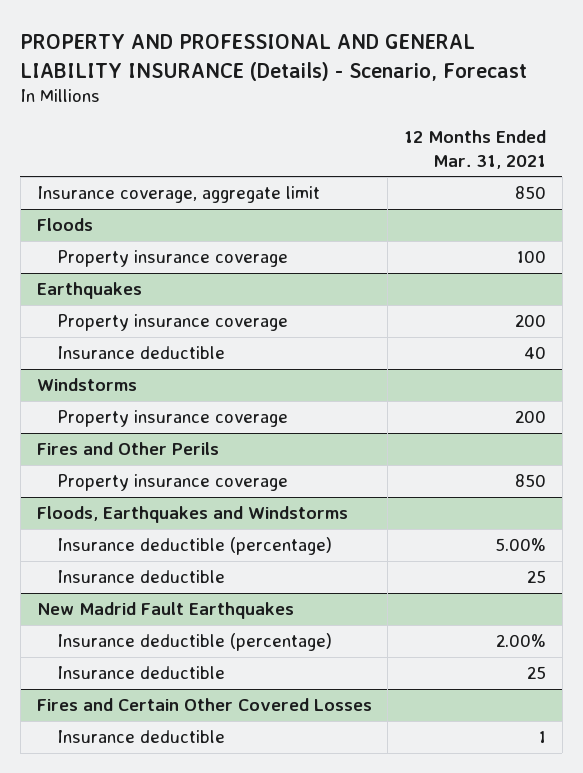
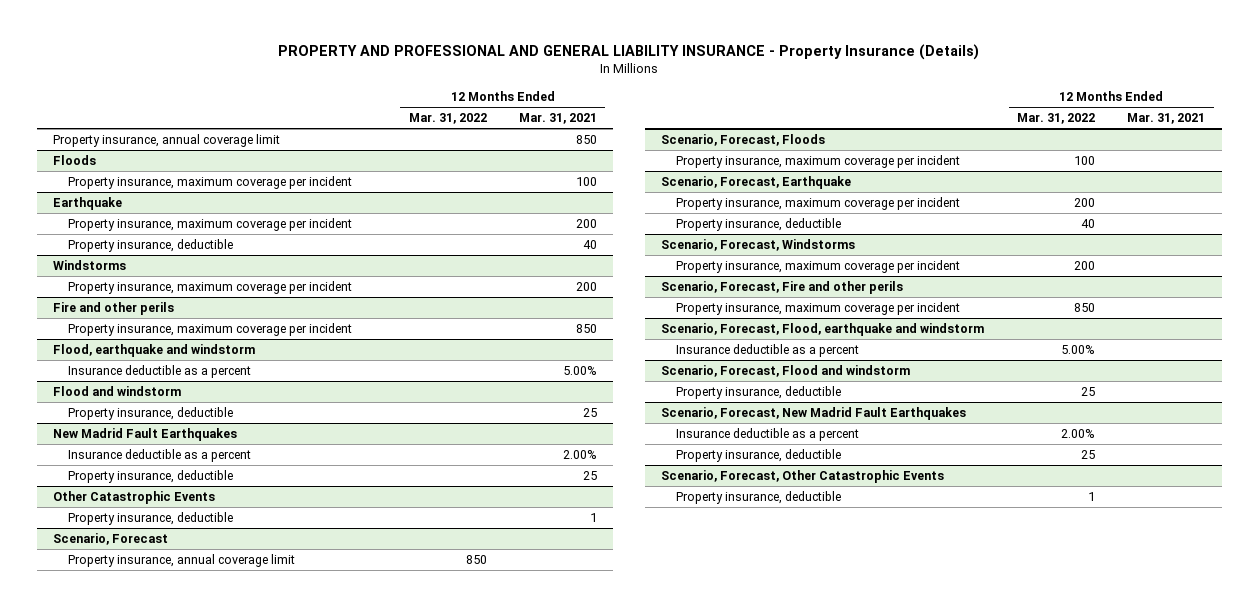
- PROPERTY AND PROFESSIONAL AND GENERAL LIABILITY INSURANCE (Details) - Scenario, Forecast
+ PROPERTY AND PROFESSIONAL AND GENERAL LIABILITY INSURANCE - Property Insurance (Details)
- | 12 Months Ended Mar. 31, 2021
+ | 12 Months Ended Mar. 31, 2022 | 12 Months Ended Mar. 31, 2021
- Insurance coverage, aggregate limit | 850
+ Property insurance, annual coverage limit | | 850
@ Floods
- Property insurance coverage | 100
- Earthquakes
- Property insurance coverage | 200
- Insurance deductible | 40
@ Floods
+ Property insurance, maximum coverage per incident | | 100
+ Earthquake
+ Property insurance, maximum coverage per incident | | 200
+ Property insurance, deductible | | 40
@ Windstorms
- Property insurance coverage | 200
- Fires and Other Perils
- Property insurance coverage | 850
- Floods, Earthquakes and Windstorms
- Insurance deductible (percentage) | 5.00%
- Insurance deductible | 25
@ Windstorms
+ Property insurance, maximum coverage per incident | | 200
+ Fire and other perils
+ Property insurance, maximum coverage per incident | | 850
+ Flood, earthquake and windstorm
+ Insurance deductible as a percent | | 5.00%
+ Flood and windstorm
+ Property insurance, deductible | | 25
@ New Madrid Fault Earthquakes
- Insurance deductible (percentage) | 2.00%
- Insurance deductible | 25
- Fires and Certain Other Covered Losses
- Insurance deductible | 1
@ New Madrid Fault Earthquakes
+ Insurance deductible as a percent | | 2.00%
+ Property insurance, deductible | | 25
+ Other Catastrophic Events
+ Property insurance, deductible | | 1
+ Scenario, Forecast
+ Property insurance, annual coverage limit | 850 |
+ Scenario, Forecast, Floods
+ Property insurance, maximum coverage per incident | 100 |
+ Scenario, Forecast, Earthquake
+ Property insurance, maximum coverage per incident | 200 |
+ Property insurance, deductible | 40 |
+ Scenario, Forecast, Windstorms
+ Property insurance, maximum coverage per incident | 200 |
+ Scenario, Forecast, Fire and other perils
+ Property insurance, maximum coverage per incident | 850 |
+ Scenario, Forecast, Flood, earthquake and windstorm
+ Insurance deductible as a percent | 5.00% |
+ Scenario, Forecast, Flood and windstorm
+ Property insurance, deductible | 25 |
+ Scenario, Forecast, New Madrid Fault Earthquakes
+ Insurance deductible as a percent | 2.00% |
+ Property insurance, deductible | 25 |
+ Scenario, Forecast, Other Catastrophic Events
+ Property insurance, deductible | 1 |

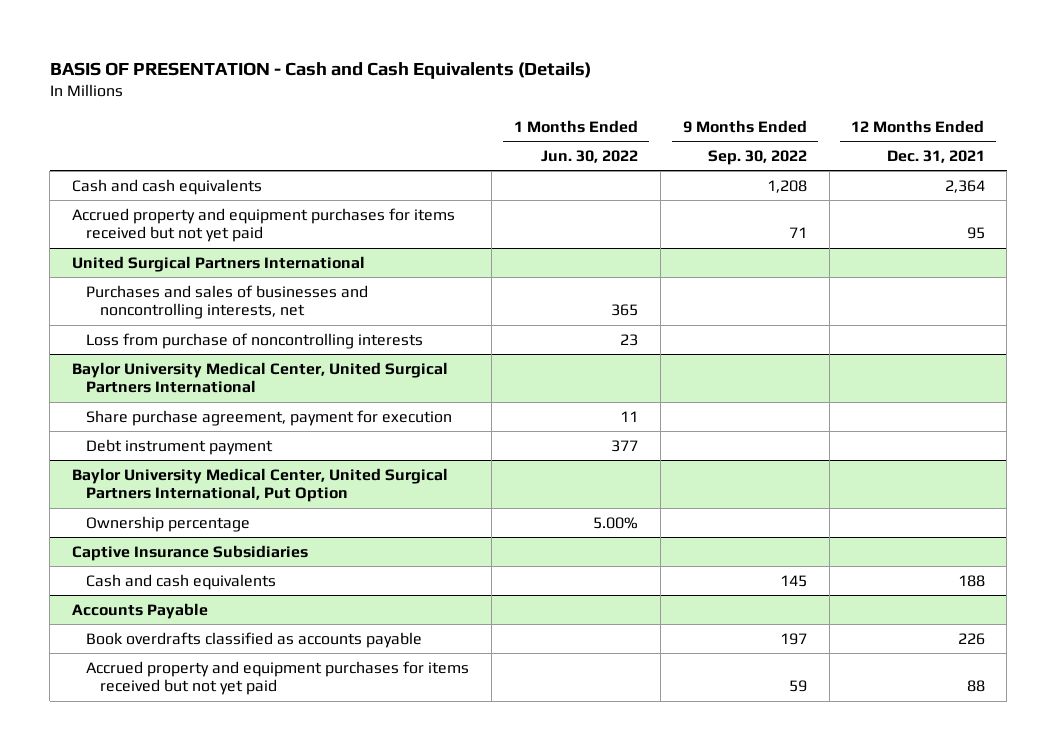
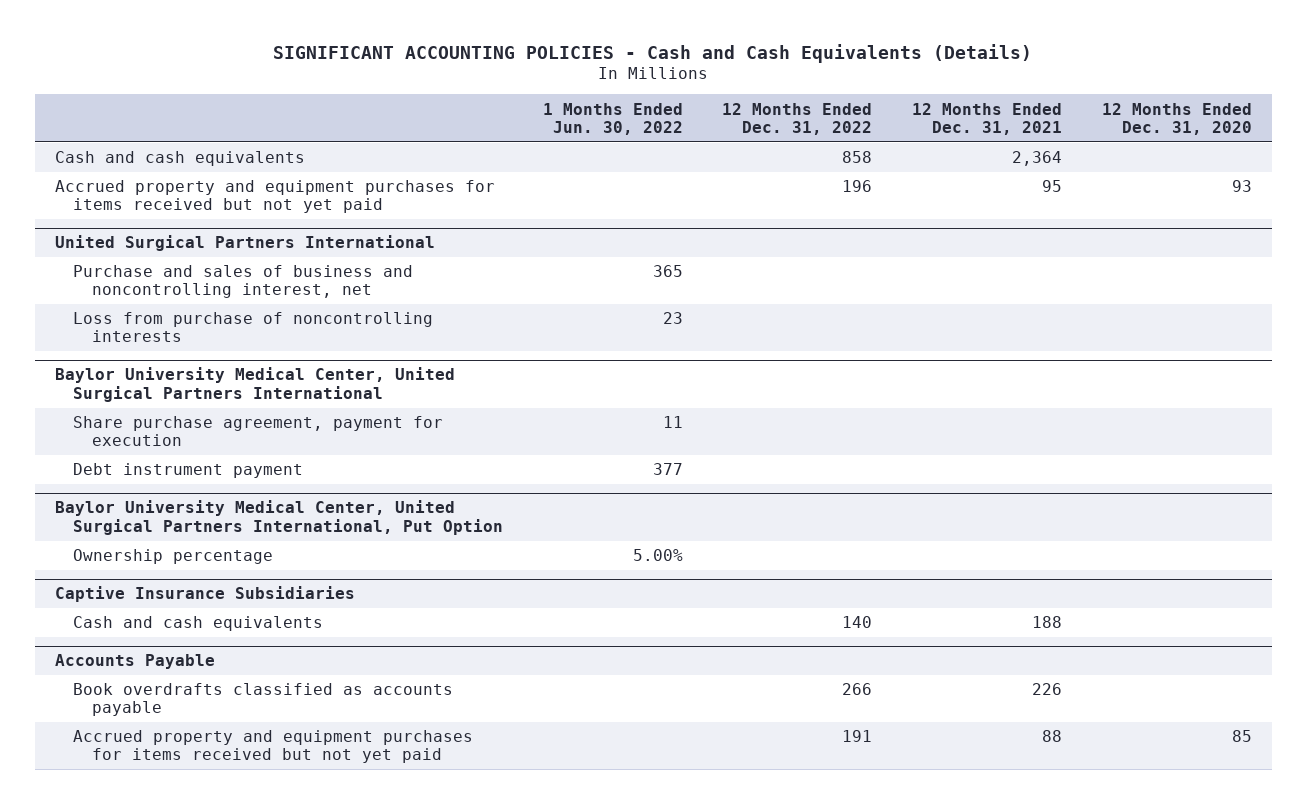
- BASIS OF PRESENTATION - Cash and Cash Equivalents (Details)
+ SIGNIFICANT ACCOUNTING POLICIES - Cash and Cash Equivalents (Details)
- | 1 Months Ended Jun. 30, 2022 | 9 Months Ended Sep. 30, 2022 | 12 Months Ended Dec. 31, 2021
+ | 1 Months Ended Jun. 30, 2022 | 12 Months Ended Dec. 31, 2022 | 12 Months Ended Dec. 31, 2021 | 12 Months Ended Dec. 31, 2020
@ United Surgical Partners International
- Purchases and sales of businesses and noncontrolling interests, net | 365 | |
+ Purchase and sales of business and noncontrolling interest, net | 365 | | |

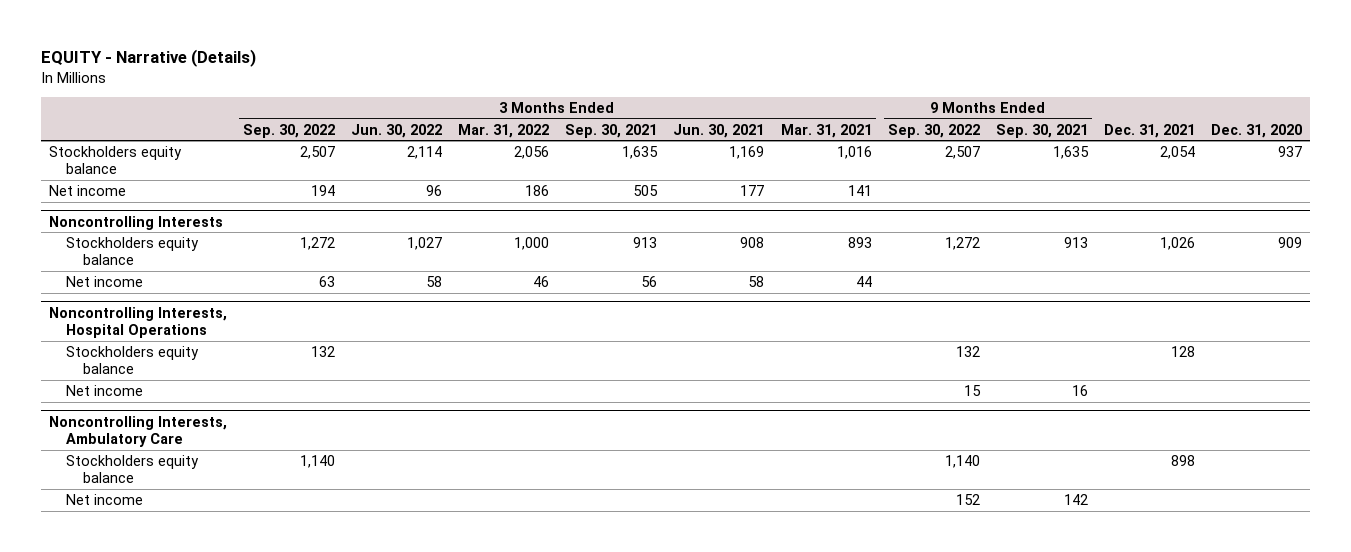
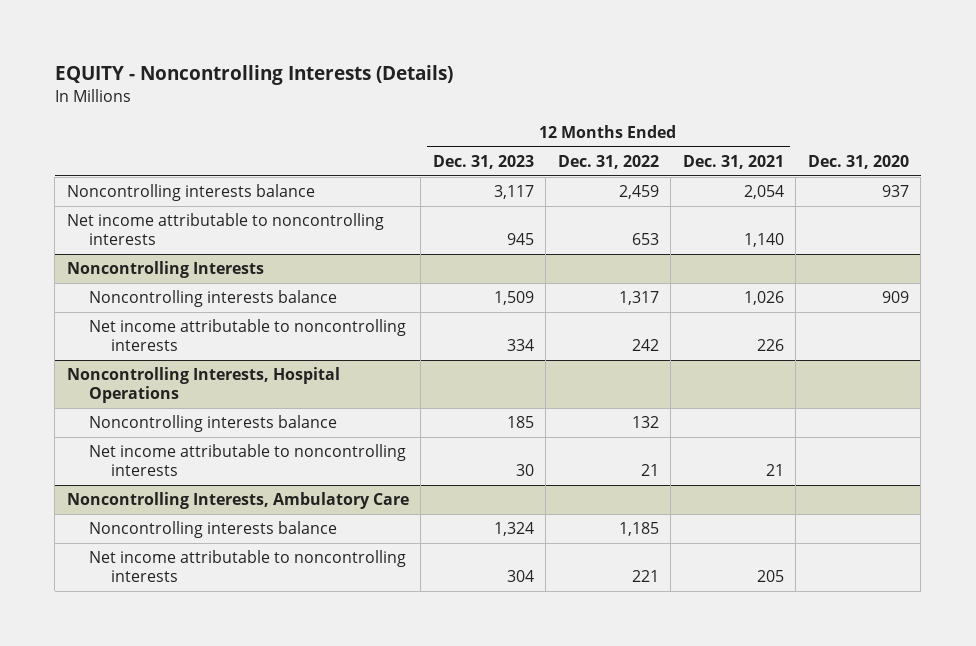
- EQUITY - Narrative (Details)
+ EQUITY - Noncontrolling Interests (Details)
- | 3 Months Ended Sep. 30, 2022 | 3 Months Ended Jun. 30, 2022 | 3 Months Ended Mar. 31, 2022 | 3 Months Ended Sep. 30, 2021 | 3 Months Ended Jun. 30, 2021 | 3 Months Ended Mar. 31, 2021 | 9 Months Ended Sep. 30, 2022 | 9 Months Ended Sep. 30, 2021 | Dec. 31, 2021 | Dec. 31, 2020
+ | 12 Months Ended Dec. 31, 2023 | 12 Months Ended Dec. 31, 2022 | 12 Months Ended Dec. 31, 2021 | Dec. 31, 2020
- Stockholders equity balance | 2,507 | 2,114 | 2,056 | 1,635 | 1,169 | 1,016 | 2,507 | 1,635 | 2,054 | 937
- Net income | 194 | 96 | 186 | 505 | 177 | 141 | | | |
+ Noncontrolling interests balance | 3,117 | 2,459 | 2,054 | 937
+ Net income attributable to noncontrolling interests | 945 | 653 | 1,140 |
@ Noncontrolling Interests
- Stockholders equity balance | 1,272 | 1,027 | 1,000 | 913 | 908 | 893 | 1,272 | 913 | 1,026 | 909
- Net income | 63 | 58 | 46 | 56 | 58 | 44 | | | |
+ Noncontrolling interests balance | 1,509 | 1,317 | 1,026 | 909
+ Net income attributable to noncontrolling interests | 334 | 242 | 226 |
@ Noncontrolling Interests, Hospital Operations
- Stockholders equity balance | 132 | | | | | | 132 | | 128 |
- Net income | | | | | | | 15 | 16 | |
+ Noncontrolling interests balance | 185 | 132 | |
+ Net income attributable to noncontrolling interests | 30 | 21 | 21 |
@ Noncontrolling Interests, Ambulatory Care
- Stockholders equity balance | 1,140 | | | | | | 1,140 | | 898 |
- Net income | | | | | | | 152 | 142 | |
+ Noncontrolling interests balance | 1,324 | 1,185 | |
+ Net income attributable to noncontrolling interests | 304 | 221 | 205 |

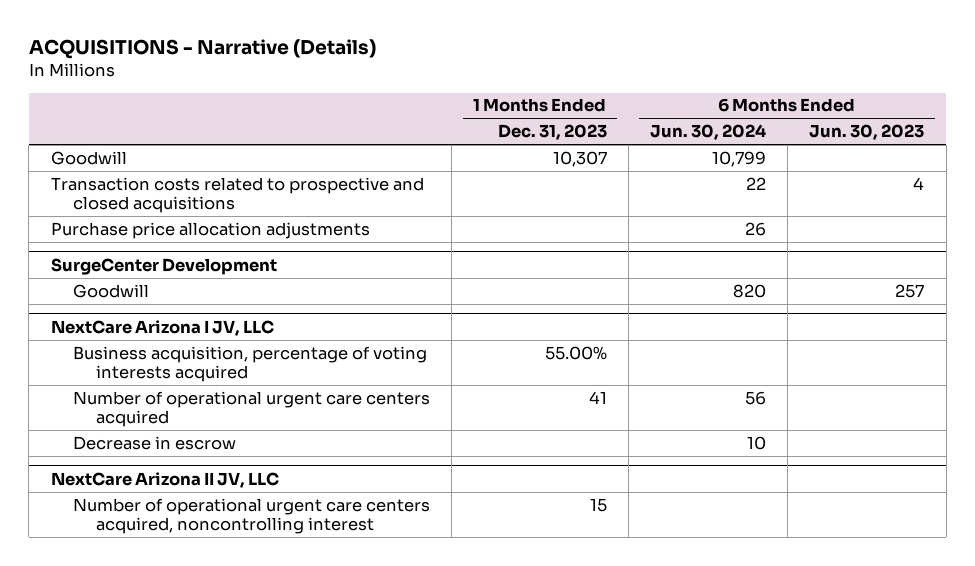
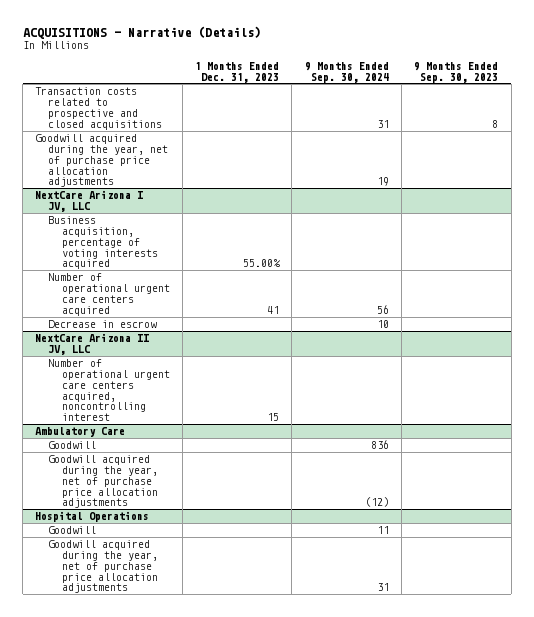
- | 1 Months Ended Dec. 31, 2023 | 6 Months Ended Jun. 30, 2024 | 6 Months Ended Jun. 30, 2023
+ | 1 Months Ended Dec. 31, 2023 | 9 Months Ended Sep. 30, 2024 | 9 Months Ended Sep. 30, 2023
- Goodwill | 10,307 | 10,799 |
- Purchase price allocation adjustments | | 26 |
- SurgeCenter Development
- Goodwill | | 820 | 257
+ Goodwill acquired during the year, net of purchase price allocation adjustments | | 19 |
+ Ambulatory Care
+ Goodwill | | 836 |
+ Goodwill acquired during the year, net of purchase price allocation adjustments | | (12) |
+ Hospital Operations
+ Goodwill | | 11 |
+ Goodwill acquired during the year, net of purchase price allocation adjustments | | 31 |

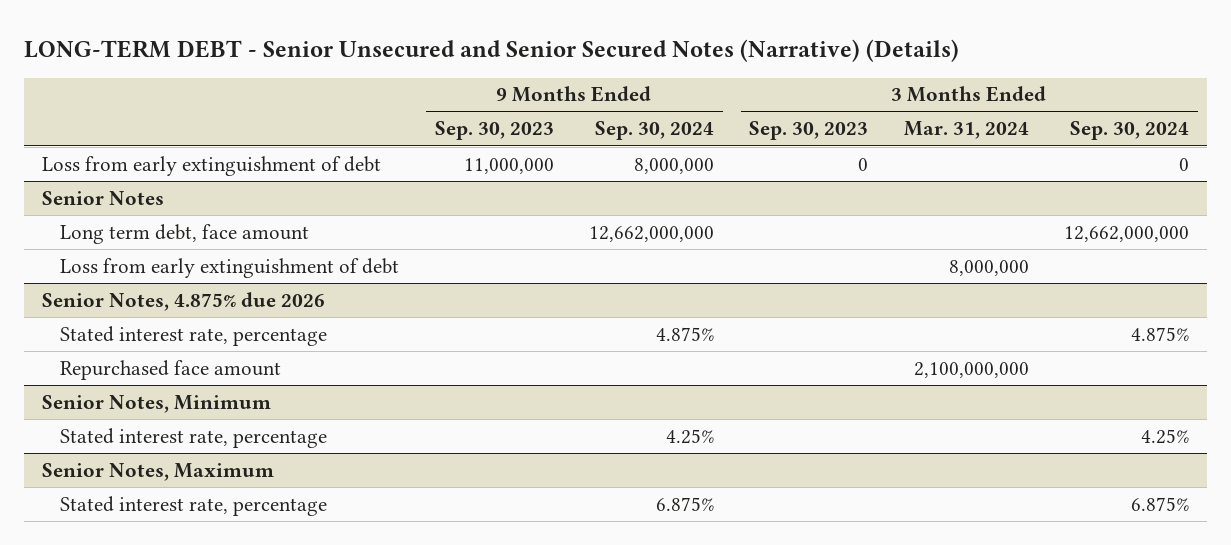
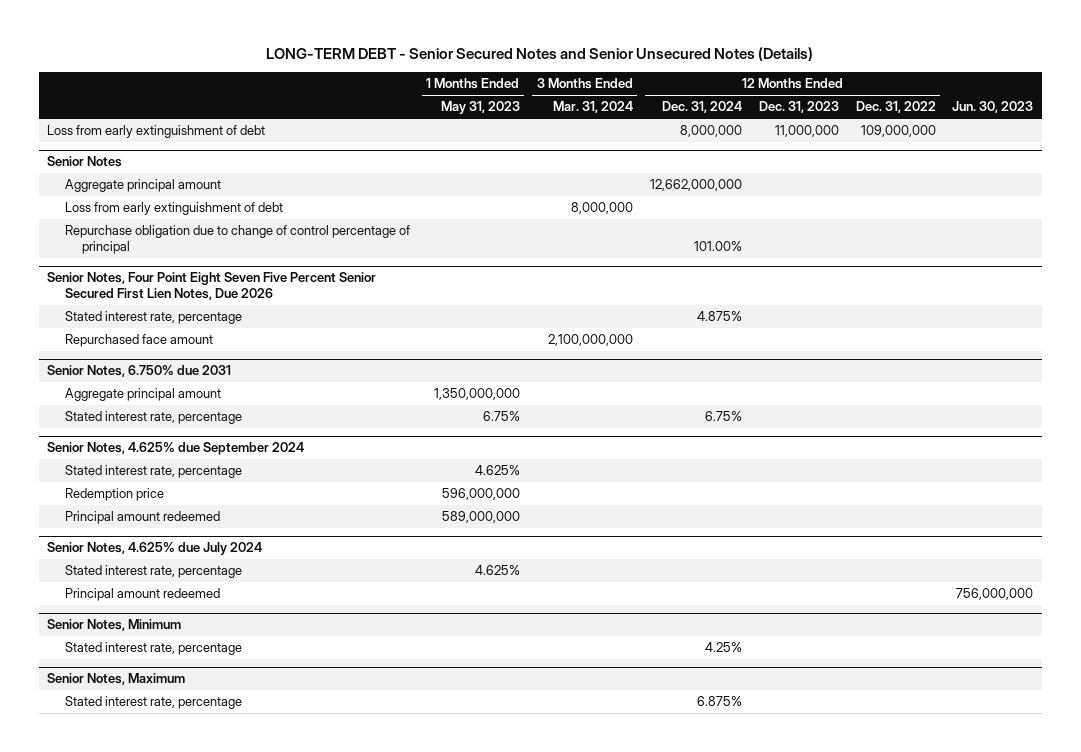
- LONG-TERM DEBT - Senior Unsecured and Senior Secured Notes (Narrative) (Details)
+ LONG-TERM DEBT - Senior Secured Notes and Senior Unsecured Notes (Details)
- | 9 Months Ended Sep. 30, 2023 | 9 Months Ended Sep. 30, 2024 | 3 Months Ended Sep. 30, 2023 | 3 Months Ended Mar. 31, 2024 | 3 Months Ended Sep. 30, 2024
+ | 1 Months Ended May 31, 2023 | 3 Months Ended Mar. 31, 2024 | 12 Months Ended Dec. 31, 2024 | 12 Months Ended Dec. 31, 2023 | 12 Months Ended Dec. 31, 2022 | Jun. 30, 2023
@ Senior Notes
- Long term debt, face amount | | 12,662,000,000 | | | 12,662,000,000
+ Aggregate principal amount | | | 12,662,000,000 | | |
- Senior Notes, 4.875% due 2026
@ Senior Notes
+ Repurchase obligation due to change of control percentage of principal | | | 101.00% | | |
+ Senior Notes, Four Point Eight Seven Five Percent Senior Secured First Lien Notes, Due 2026
+ Senior Notes, 6.750% due 2031
+ Aggregate principal amount | 1,350,000,000 | | | | |
+ Stated interest rate, percentage | 6.75% | | 6.75% | | |
+ Senior Notes, 4.625% due September 2024
+ Stated interest rate, percentage | 4.625% | | | | |
+ Redemption price | 596,000,000 | | | | |
+ Principal amount redeemed | 589,000,000 | | | | |
+ Senior Notes, 4.625% due July 2024
+ Stated interest rate, percentage | 4.625% | | | | |
+ Principal amount redeemed | | | | | | 756,000,000

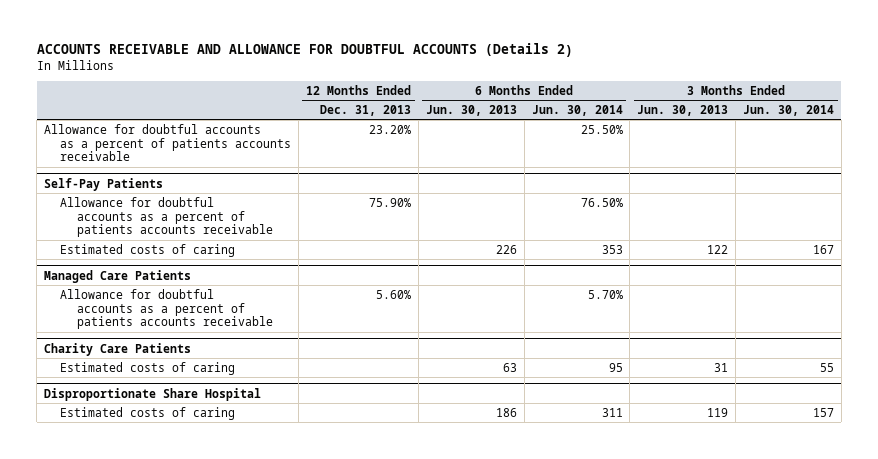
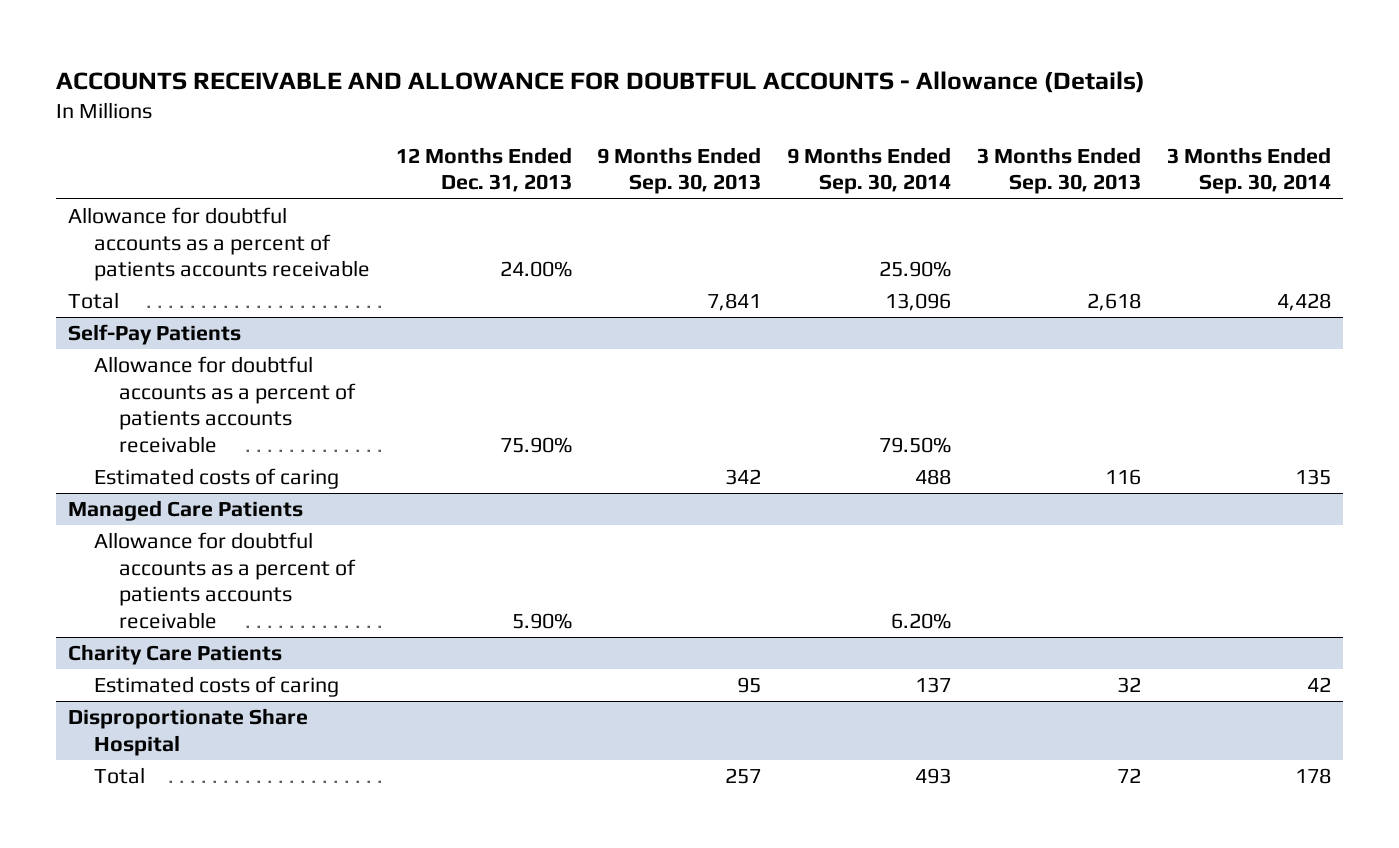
- ACCOUNTS RECEIVABLE AND ALLOWANCE FOR DOUBTFUL ACCOUNTS (Details 2)
+ ACCOUNTS RECEIVABLE AND ALLOWANCE FOR DOUBTFUL ACCOUNTS - Allowance (Details)
- | 12 Months Ended Dec. 31, 2013 | 6 Months Ended Jun. 30, 2013 | 6 Months Ended Jun. 30, 2014 | 3 Months Ended Jun. 30, 2013 | 3 Months Ended Jun. 30, 2014
+ | 12 Months Ended Dec. 31, 2013 | 9 Months Ended Sep. 30, 2013 | 9 Months Ended Sep. 30, 2014 | 3 Months Ended Sep. 30, 2013 | 3 Months Ended Sep. 30, 2014
- Allowance for doubtful accounts as a percent of patients accounts receivable | 23.20% | | 25.50% | |
+ Allowance for doubtful accounts as a percent of patients accounts receivable | 24.00% | | 25.90% | |
+ Total | | 7,841 | 13,096 | 2,618 | 4,428
@ Managed Care Patients
- Allowance for doubtful accounts as a percent of patients accounts receivable | 5.60% | | 5.70% | |
+ Allowance for doubtful accounts as a percent of patients accounts receivable | 5.90% | | 6.20% | |
@ Disproportionate Share Hospital
- Estimated costs of caring | | 186 | 311 | 119 | 157
+ Total | | 257 | 493 | 72 | 178

